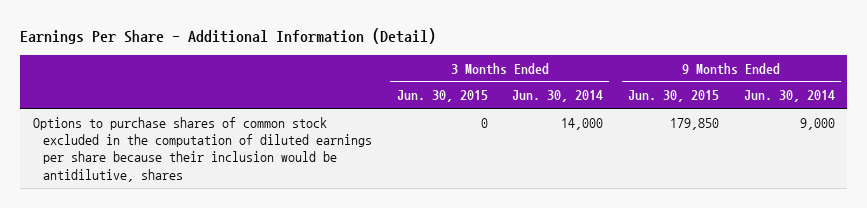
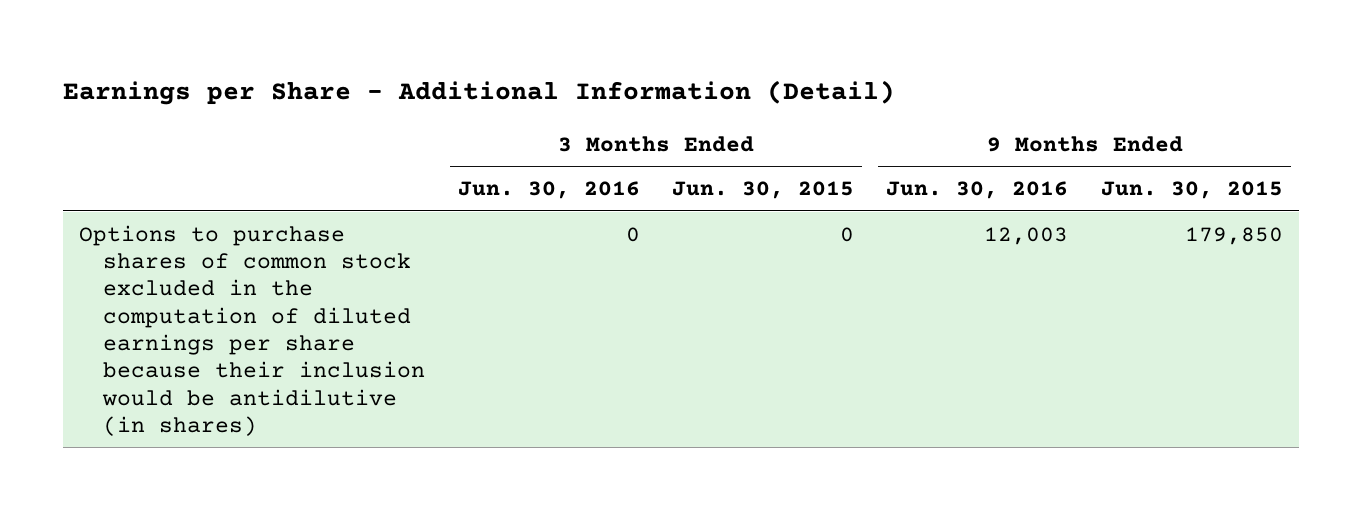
- Earnings Per Share - Additional Information (Detail)
+ Earnings per Share - Additional Information (Detail)
- | 3 Months Ended Jun. 30, 2015 | 3 Months Ended Jun. 30, 2014 | 9 Months Ended Jun. 30, 2015 | 9 Months Ended Jun. 30, 2014
+ | 3 Months Ended Jun. 30, 2016 | 3 Months Ended Jun. 30, 2015 | 9 Months Ended Jun. 30, 2016 | 9 Months Ended Jun. 30, 2015
- Options to purchase shares of common stock excluded in the computation of diluted earnings per share because their inclusion would be antidilutive, shares | 0 | 14,000 | 179,850 | 9,000
+ Options to purchase shares of common stock excluded in the computation of diluted earnings per share because their inclusion would be antidilutive (in shares) | 0 | 0 | 12,003 | 179,850

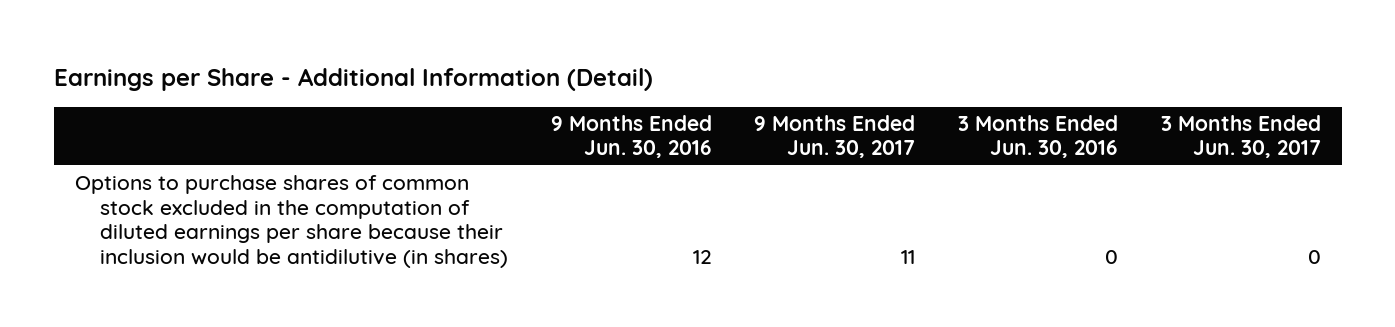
- | 3 Months Ended Jun. 30, 2016 | 3 Months Ended Jun. 30, 2015 | 9 Months Ended Jun. 30, 2016 | 9 Months Ended Jun. 30, 2015
+ | 9 Months Ended Jun. 30, 2016 | 9 Months Ended Jun. 30, 2017 | 3 Months Ended Jun. 30, 2016 | 3 Months Ended Jun. 30, 2017
- Options to purchase shares of common stock excluded in the computation of diluted earnings per share because their inclusion would be antidilutive (in shares) | 0 | 0 | 12,003 | 179,850
+ Options to purchase shares of common stock excluded in the computation of diluted earnings per share because their inclusion would be antidilutive (in shares) | 12 | 11 | 0 | 0

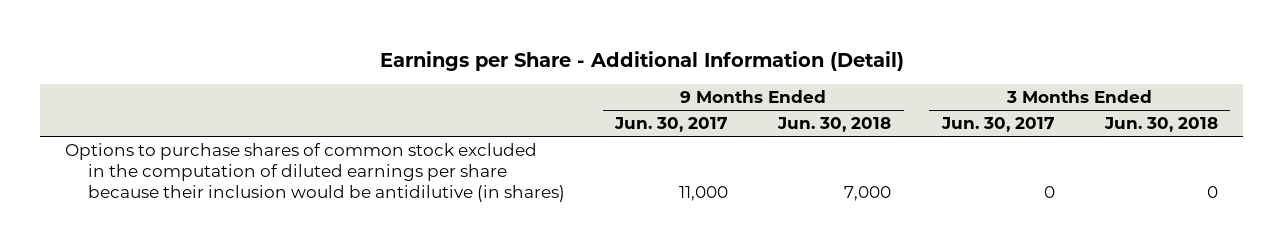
- | 9 Months Ended Jun. 30, 2016 | 9 Months Ended Jun. 30, 2017 | 3 Months Ended Jun. 30, 2016 | 3 Months Ended Jun. 30, 2017
+ | 9 Months Ended Jun. 30, 2017 | 9 Months Ended Jun. 30, 2018 | 3 Months Ended Jun. 30, 2017 | 3 Months Ended Jun. 30, 2018
- Options to purchase shares of common stock excluded in the computation of diluted earnings per share because their inclusion would be antidilutive (in shares) | 12 | 11 | 0 | 0
+ Options to purchase shares of common stock excluded in the computation of diluted earnings per share because their inclusion would be antidilutive (in shares) | 11,000 | 7,000 | 0 | 0

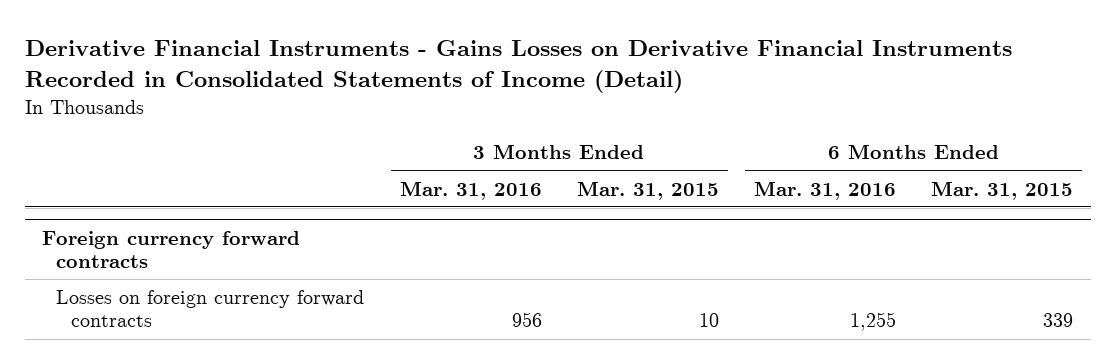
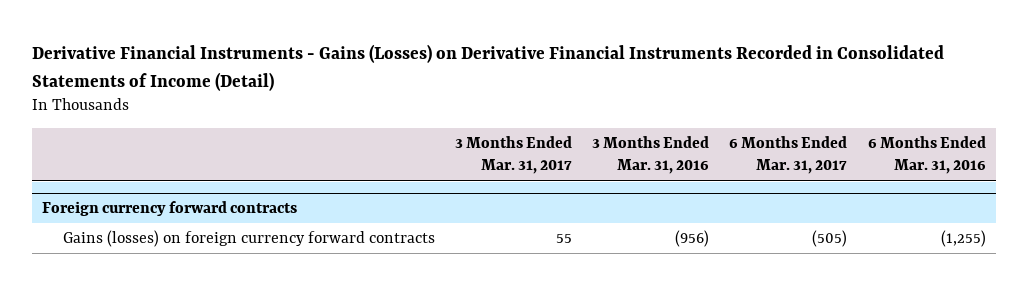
- Derivative Financial Instruments - Gains Losses on Derivative Financial Instruments Recorded in Consolidated Statements of Income (Detail)
+ Derivative Financial Instruments - Gains (Losses) on Derivative Financial Instruments Recorded in Consolidated Statements of Income (Detail)
- | 3 Months Ended Mar. 31, 2016 | 3 Months Ended Mar. 31, 2015 | 6 Months Ended Mar. 31, 2016 | 6 Months Ended Mar. 31, 2015
+ | 3 Months Ended Mar. 31, 2017 | 3 Months Ended Mar. 31, 2016 | 6 Months Ended Mar. 31, 2017 | 6 Months Ended Mar. 31, 2016
@ Foreign currency forward contracts
- Losses on foreign currency forward contracts | 956 | 10 | 1,255 | 339
+ Gains (losses) on foreign currency forward contracts | 55 | (956) | (505) | (1,255)

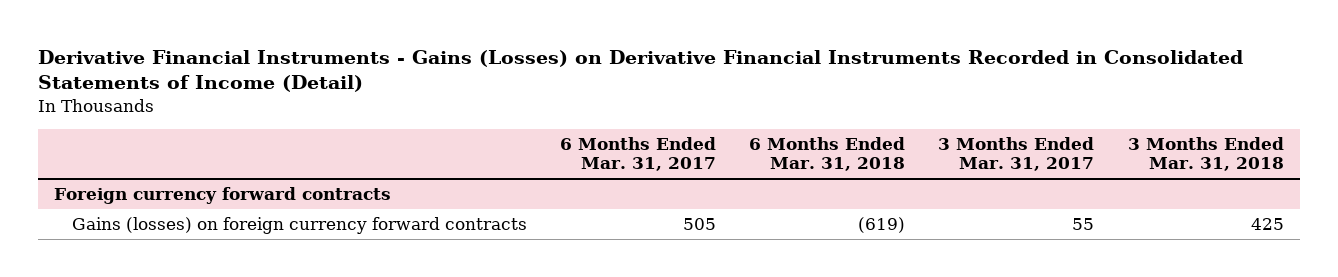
- | 3 Months Ended Mar. 31, 2017 | 3 Months Ended Mar. 31, 2016 | 6 Months Ended Mar. 31, 2017 | 6 Months Ended Mar. 31, 2016
+ | 6 Months Ended Mar. 31, 2017 | 6 Months Ended Mar. 31, 2018 | 3 Months Ended Mar. 31, 2017 | 3 Months Ended Mar. 31, 2018
@ Foreign currency forward contracts
- Gains (losses) on foreign currency forward contracts | 55 | (956) | (505) | (1,255)
+ Gains (losses) on foreign currency forward contracts | 505 | (619) | 55 | 425

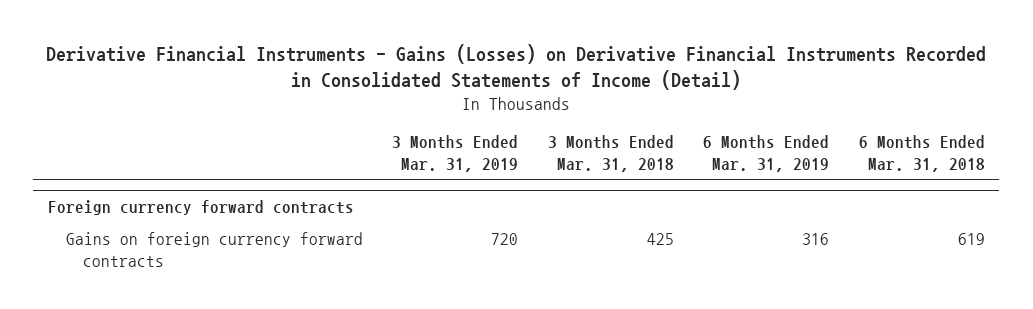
- | 6 Months Ended Mar. 31, 2017 | 6 Months Ended Mar. 31, 2018 | 3 Months Ended Mar. 31, 2017 | 3 Months Ended Mar. 31, 2018
+ | 3 Months Ended Mar. 31, 2019 | 3 Months Ended Mar. 31, 2018 | 6 Months Ended Mar. 31, 2019 | 6 Months Ended Mar. 31, 2018
@ Foreign currency forward contracts
- Gains (losses) on foreign currency forward contracts | 505 | (619) | 55 | 425
+ Gains on foreign currency forward contracts | 720 | 425 | 316 | 619

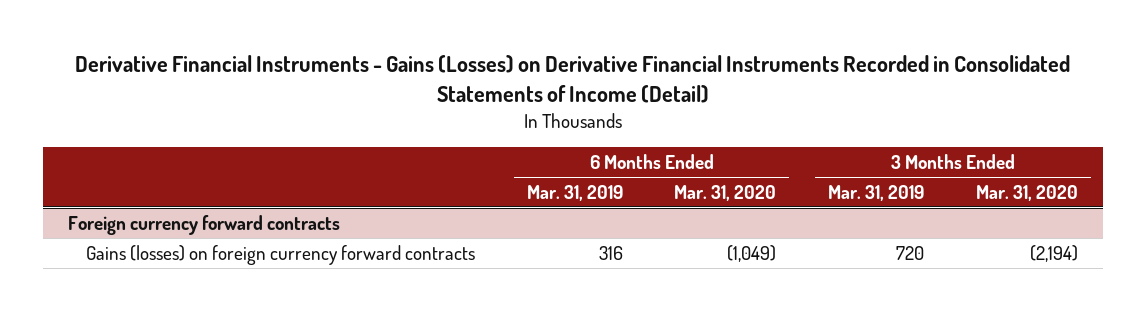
- | 3 Months Ended Mar. 31, 2019 | 3 Months Ended Mar. 31, 2018 | 6 Months Ended Mar. 31, 2019 | 6 Months Ended Mar. 31, 2018
+ | 6 Months Ended Mar. 31, 2019 | 6 Months Ended Mar. 31, 2020 | 3 Months Ended Mar. 31, 2019 | 3 Months Ended Mar. 31, 2020
@ Foreign currency forward contracts
- Gains on foreign currency forward contracts | 720 | 425 | 316 | 619
+ Gains (losses) on foreign currency forward contracts | 316 | (1,049) | 720 | (2,194)

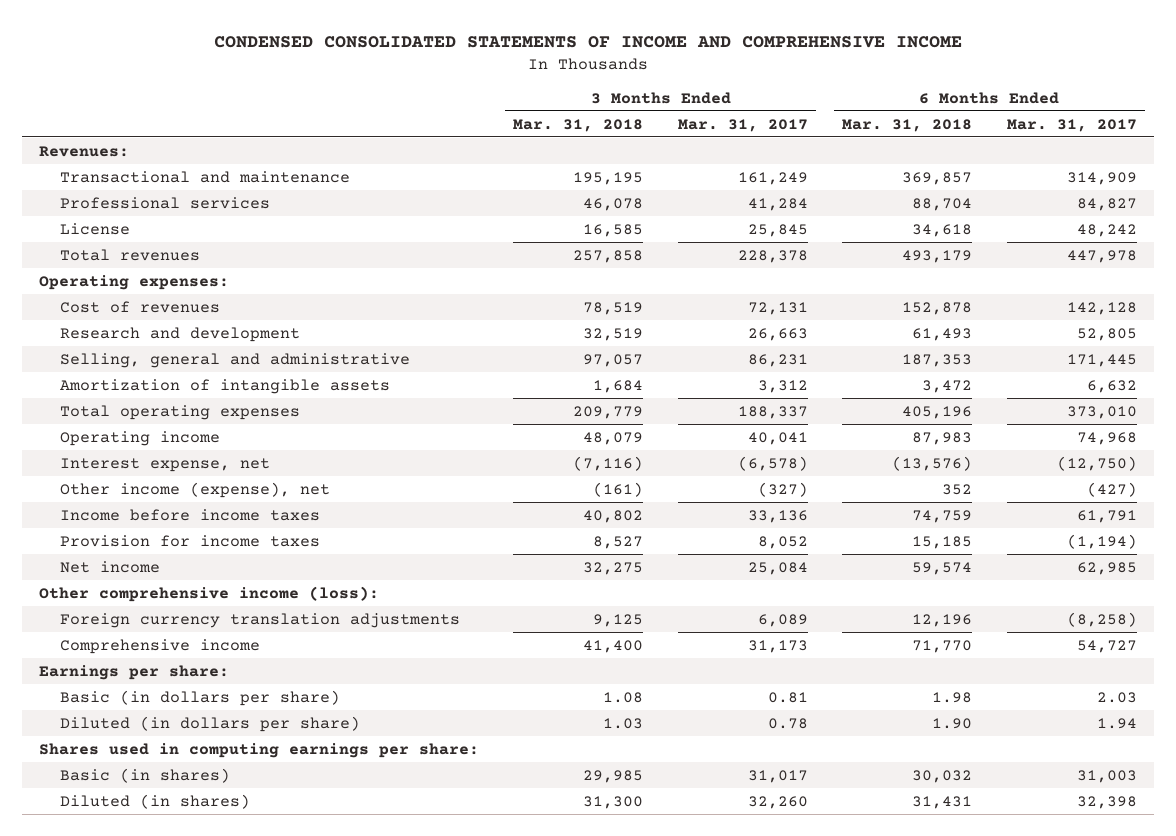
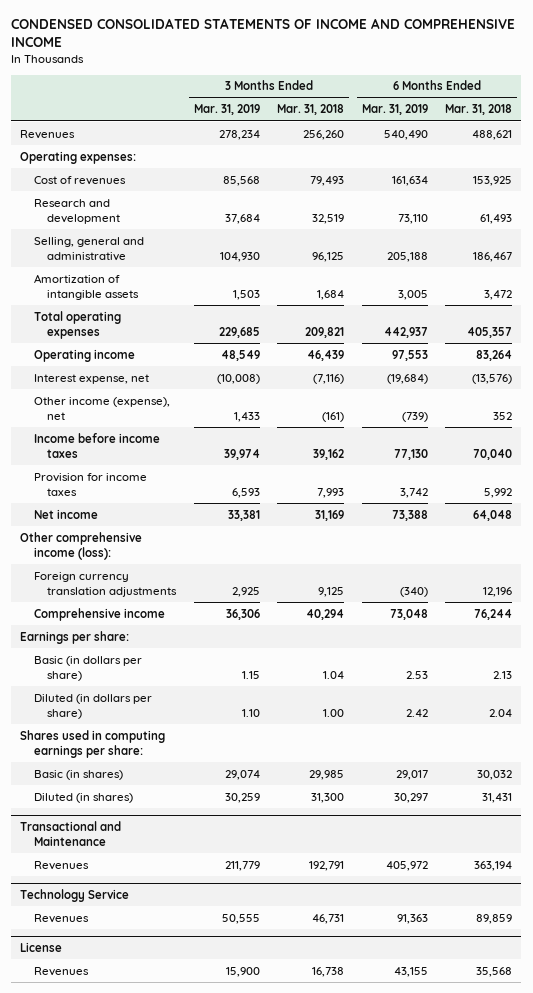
- | 3 Months Ended Mar. 31, 2018 | 3 Months Ended Mar. 31, 2017 | 6 Months Ended Mar. 31, 2018 | 6 Months Ended Mar. 31, 2017
+ | 3 Months Ended Mar. 31, 2019 | 3 Months Ended Mar. 31, 2018 | 6 Months Ended Mar. 31, 2019 | 6 Months Ended Mar. 31, 2018
- Revenues:
- Transactional and maintenance | 195,195 | 161,249 | 369,857 | 314,909
- Professional services | 46,078 | 41,284 | 88,704 | 84,827
- License | 16,585 | 25,845 | 34,618 | 48,242
- Total revenues | 257,858 | 228,378 | 493,179 | 447,978
+ Revenues | 278,234 | 256,260 | 540,490 | 488,621
- Cost of revenues | 78,519 | 72,131 | 152,878 | 142,128
+ Cost of revenues | 85,568 | 79,493 | 161,634 | 153,925
- Selling, general and administrative | 97,057 | 86,231 | 187,353 | 171,445
+ Selling, general and administrative | 104,930 | 96,125 | 205,188 | 186,467
- Total operating expenses | 209,779 | 188,337 | 405,196 | 373,010
- Operating income | 48,079 | 40,041 | 87,983 | 74,968
+ Total operating expenses | 229,685 | 209,821 | 442,937 | 405,357
+ Operating income | 48,549 | 46,439 | 97,553 | 83,264
- Income before income taxes | 40,802 | 33,136 | 74,759 | 61,791
- Provision for income taxes | 8,527 | 8,052 | 15,185 | (1,194)
- Net income | 32,275 | 25,084 | 59,574 | 62,985
+ Income before income taxes | 39,974 | 39,162 | 77,130 | 70,040
+ Provision for income taxes | 6,593 | 7,993 | 3,742 | 5,992
+ Net income | 33,381 | 31,169 | 73,388 | 64,048
- Comprehensive income | 41,400 | 31,173 | 71,770 | 54,727
+ Comprehensive income | 36,306 | 40,294 | 73,048 | 76,244
- Basic (in dollars per share) | 1.08 | 0.81 | 1.98 | 2.03
- Diluted (in dollars per share) | 1.03 | 0.78 | 1.90 | 1.94
+ Basic (in dollars per share) | 1.15 | 1.04 | 2.53 | 2.13
+ Diluted (in dollars per share) | 1.10 | 1.00 | 2.42 | 2.04
+ Transactional and Maintenance
+ Revenues | 211,779 | 192,791 | 405,972 | 363,194
+ Technology Service
+ Revenues | 50,555 | 46,731 | 91,363 | 89,859
+ License
+ Revenues | 15,900 | 16,738 | 43,155 | 35,568

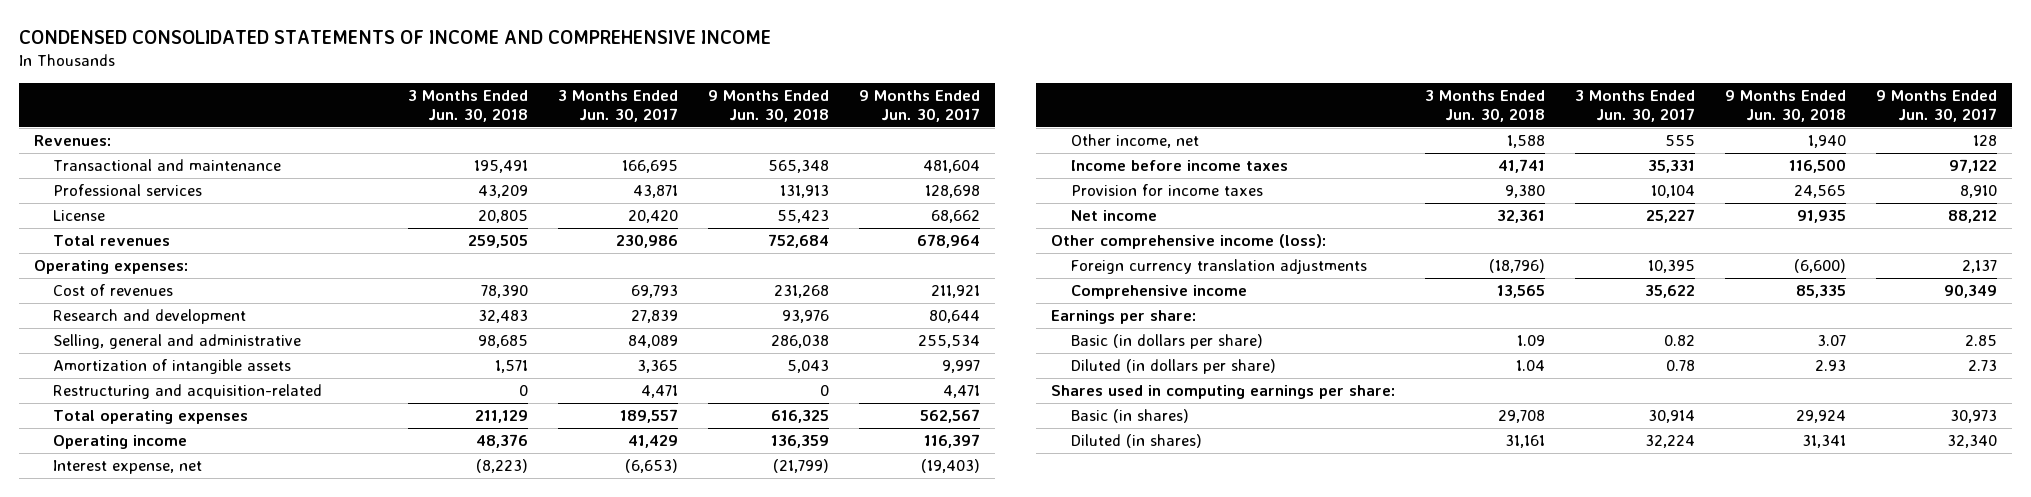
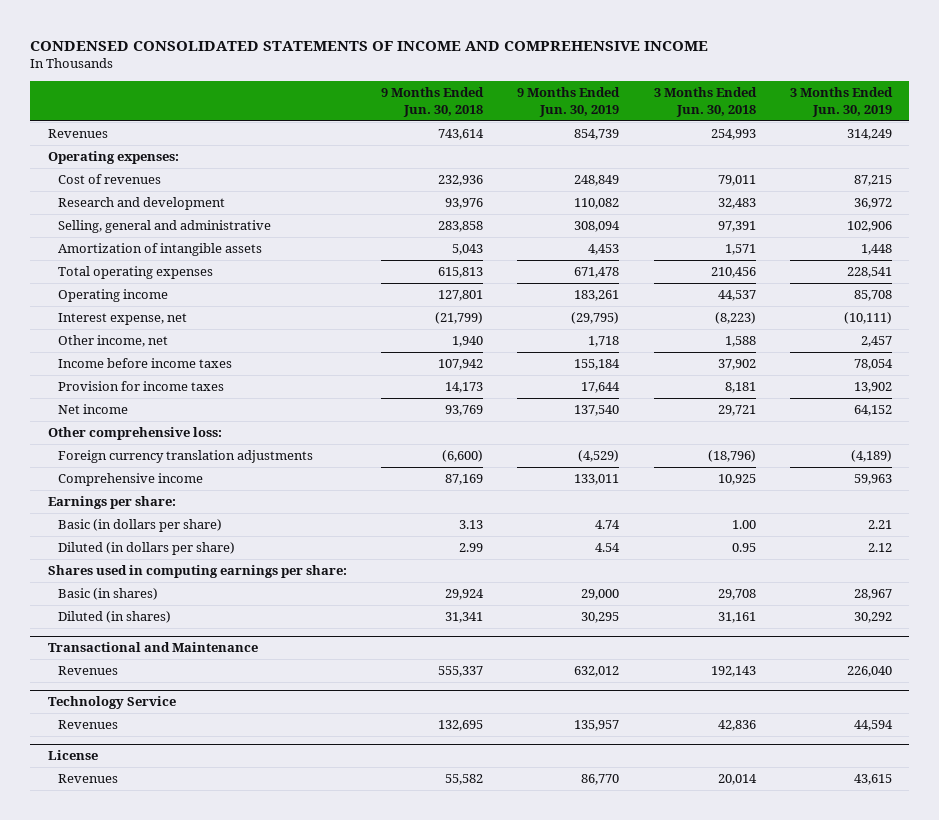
- | 3 Months Ended Jun. 30, 2018 | 3 Months Ended Jun. 30, 2017 | 9 Months Ended Jun. 30, 2018 | 9 Months Ended Jun. 30, 2017
+ | 9 Months Ended Jun. 30, 2018 | 9 Months Ended Jun. 30, 2019 | 3 Months Ended Jun. 30, 2018 | 3 Months Ended Jun. 30, 2019
- Revenues:
- Transactional and maintenance | 195,491 | 166,695 | 565,348 | 481,604
- Professional services | 43,209 | 43,871 | 131,913 | 128,698
- License | 20,805 | 20,420 | 55,423 | 68,662
- Total revenues | 259,505 | 230,986 | 752,684 | 678,964
+ Revenues | 743,614 | 854,739 | 254,993 | 314,249
- Cost of revenues | 78,390 | 69,793 | 231,268 | 211,921
+ Cost of revenues | 232,936 | 248,849 | 79,011 | 87,215
- Selling, general and administrative | 98,685 | 84,089 | 286,038 | 255,534
+ Selling, general and administrative | 283,858 | 308,094 | 97,391 | 102,906
- Restructuring and acquisition-related | 0 | 4,471 | 0 | 4,471
- Total operating expenses | 211,129 | 189,557 | 616,325 | 562,567
- Operating income | 48,376 | 41,429 | 136,359 | 116,397
+ Total operating expenses | 615,813 | 671,478 | 210,456 | 228,541
+ Operating income | 127,801 | 183,261 | 44,537 | 85,708
- Income before income taxes | 41,741 | 35,331 | 116,500 | 97,122
- Provision for income taxes | 9,380 | 10,104 | 24,565 | 8,910
- Net income | 32,361 | 25,227 | 91,935 | 88,212
- Other comprehensive income (loss):
+ Income before income taxes | 107,942 | 155,184 | 37,902 | 78,054
+ Provision for income taxes | 14,173 | 17,644 | 8,181 | 13,902
+ Net income | 93,769 | 137,540 | 29,721 | 64,152
+ Other comprehensive loss:
- Comprehensive income | 13,565 | 35,622 | 85,335 | 90,349
+ Comprehensive income | 87,169 | 133,011 | 10,925 | 59,963
- Basic (in dollars per share) | 1.09 | 0.82 | 3.07 | 2.85
- Diluted (in dollars per share) | 1.04 | 0.78 | 2.93 | 2.73
+ Basic (in dollars per share) | 3.13 | 4.74 | 1.00 | 2.21
+ Diluted (in dollars per share) | 2.99 | 4.54 | 0.95 | 2.12
+ Transactional and Maintenance
+ Revenues | 555,337 | 632,012 | 192,143 | 226,040
+ Technology Service
+ Revenues | 132,695 | 135,957 | 42,836 | 44,594
+ License
+ Revenues | 55,582 | 86,770 | 20,014 | 43,615

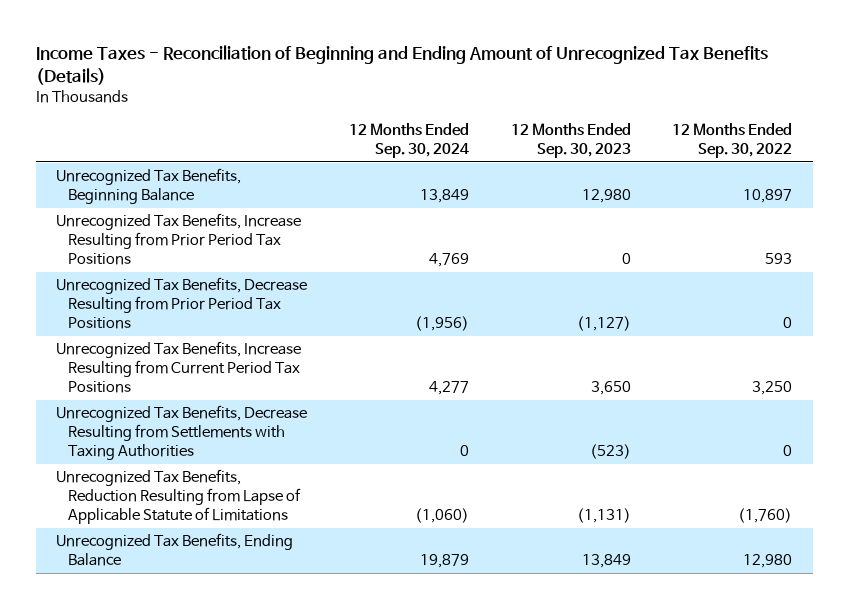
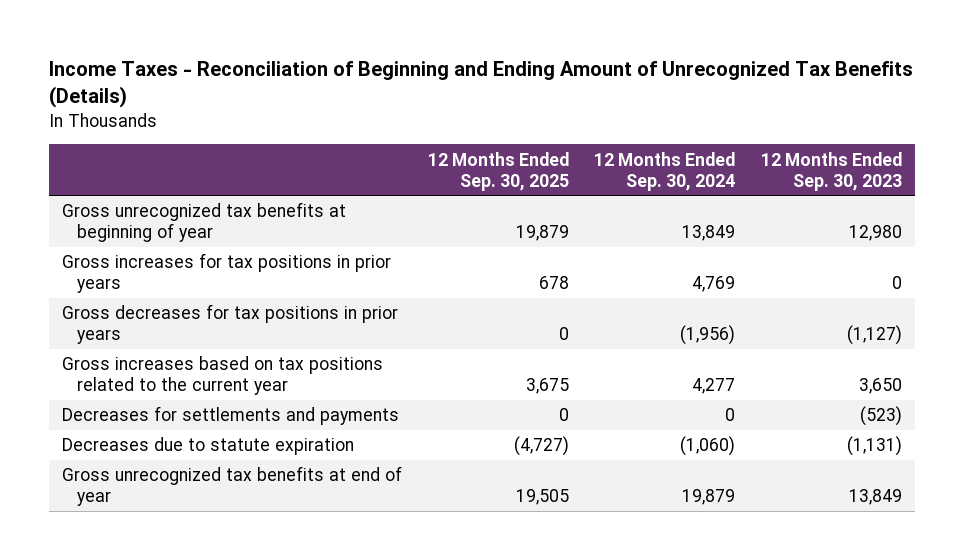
- | 12 Months Ended Sep. 30, 2024 | 12 Months Ended Sep. 30, 2023 | 12 Months Ended Sep. 30, 2022
+ | 12 Months Ended Sep. 30, 2025 | 12 Months Ended Sep. 30, 2024 | 12 Months Ended Sep. 30, 2023
- Unrecognized Tax Benefits, Beginning Balance | 13,849 | 12,980 | 10,897
- Unrecognized Tax Benefits, Increase Resulting from Prior Period Tax Positions | 4,769 | 0 | 593
- Unrecognized Tax Benefits, Decrease Resulting from Prior Period Tax Positions | (1,956) | (1,127) | 0
- Unrecognized Tax Benefits, Increase Resulting from Current Period Tax Positions | 4,277 | 3,650 | 3,250
- Unrecognized Tax Benefits, Decrease Resulting from Settlements with Taxing Authorities | 0 | (523) | 0
- Unrecognized Tax Benefits, Reduction Resulting from Lapse of Applicable Statute of Limitations | (1,060) | (1,131) | (1,760)
- Unrecognized Tax Benefits, Ending Balance | 19,879 | 13,849 | 12,980
+ Gross unrecognized tax benefits at beginning of year | 19,879 | 13,849 | 12,980
+ Gross increases for tax positions in prior years | 678 | 4,769 | 0
+ Gross decreases for tax positions in prior years | 0 | (1,956) | (1,127)
+ Gross increases based on tax positions related to the current year | 3,675 | 4,277 | 3,650
+ Decreases for settlements and payments | 0 | 0 | (523)
+ Decreases due to statute expiration | (4,727) | (1,060) | (1,131)
+ Gross unrecognized tax benefits at end of year | 19,505 | 19,879 | 13,849

